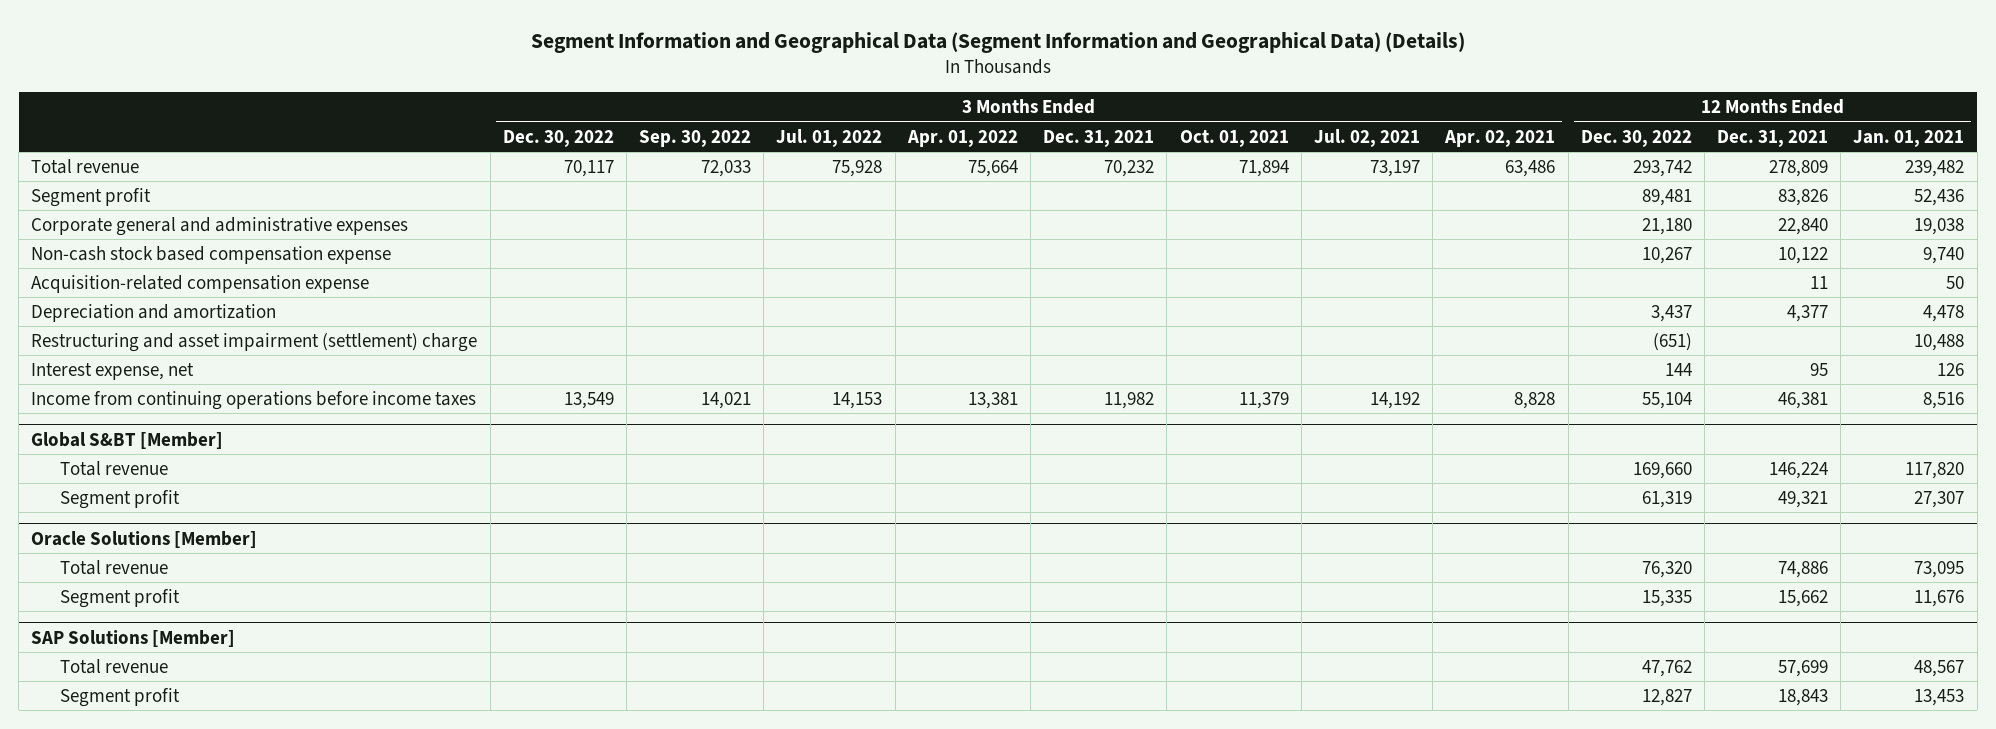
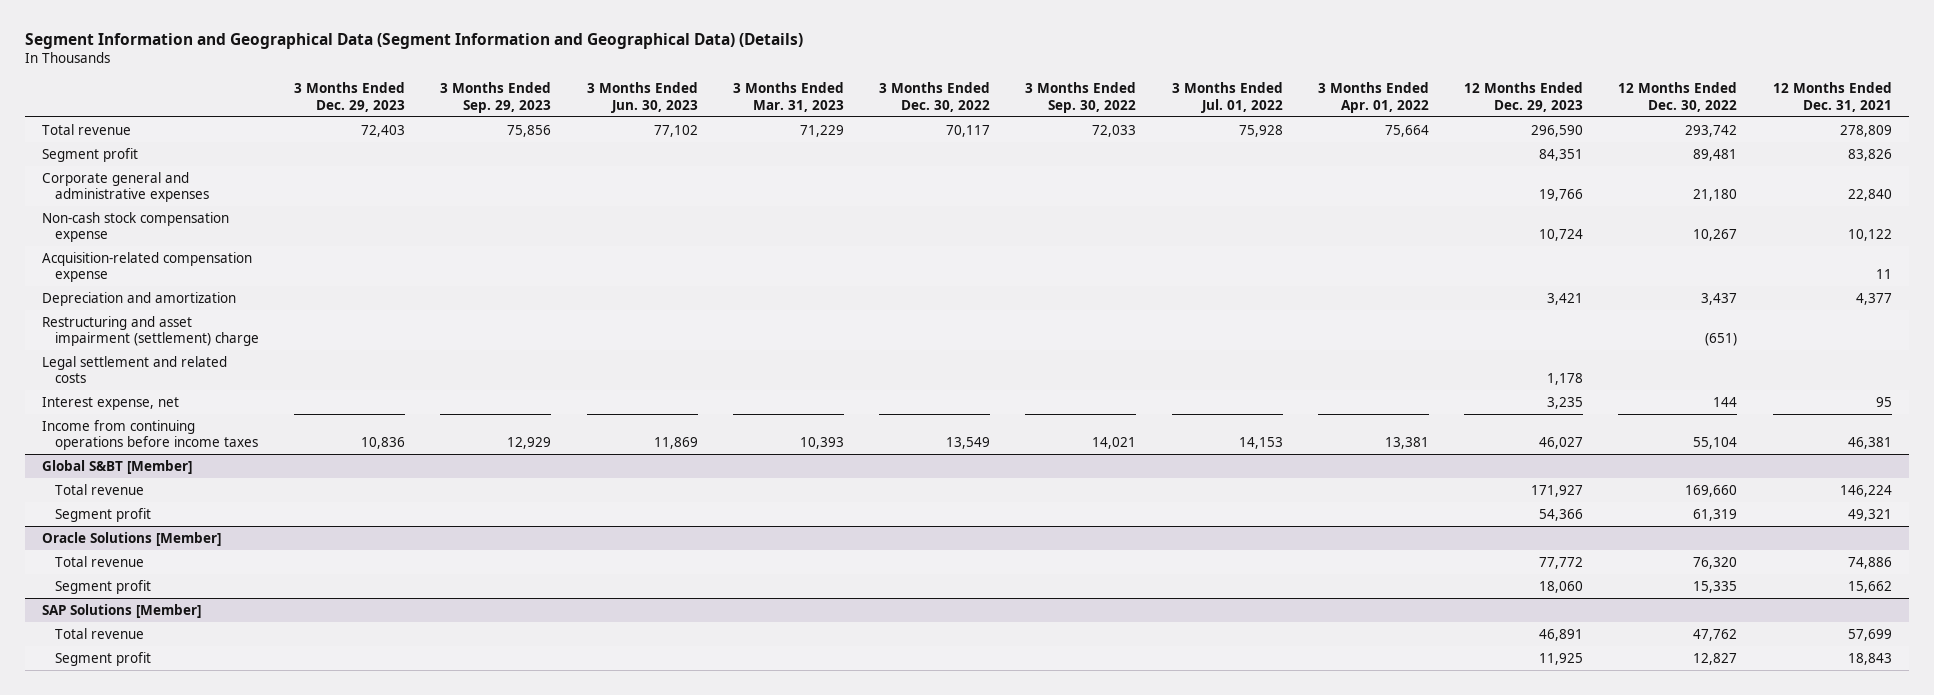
- | 3 Months Ended Dec. 30, 2022 | 3 Months Ended Sep. 30, 2022 | 3 Months Ended Jul. 01, 2022 | 3 Months Ended Apr. 01, 2022 | 3 Months Ended Dec. 31, 2021 | 3 Months Ended Oct. 01, 2021 | 3 Months Ended Jul. 02, 2021 | 3 Months Ended Apr. 02, 2021 | 12 Months Ended Dec. 30, 2022 | 12 Months Ended Dec. 31, 2021 | 12 Months Ended Jan. 01, 2021
+ | 3 Months Ended Dec. 29, 2023 | 3 Months Ended Sep. 29, 2023 | 3 Months Ended Jun. 30, 2023 | 3 Months Ended Mar. 31, 2023 | 3 Months Ended Dec. 30, 2022 | 3 Months Ended Sep. 30, 2022 | 3 Months Ended Jul. 01, 2022 | 3 Months Ended Apr. 01, 2022 | 12 Months Ended Dec. 29, 2023 | 12 Months Ended Dec. 30, 2022 | 12 Months Ended Dec. 31, 2021
- Non-cash stock based compensation expense | | | | | | | | | 10,267 | 10,122 | 9,740
+ Non-cash stock compensation expense | | | | | | | | | 10,724 | 10,267 | 10,122
+ Legal settlement and related costs | | | | | | | | | 1,178 | |

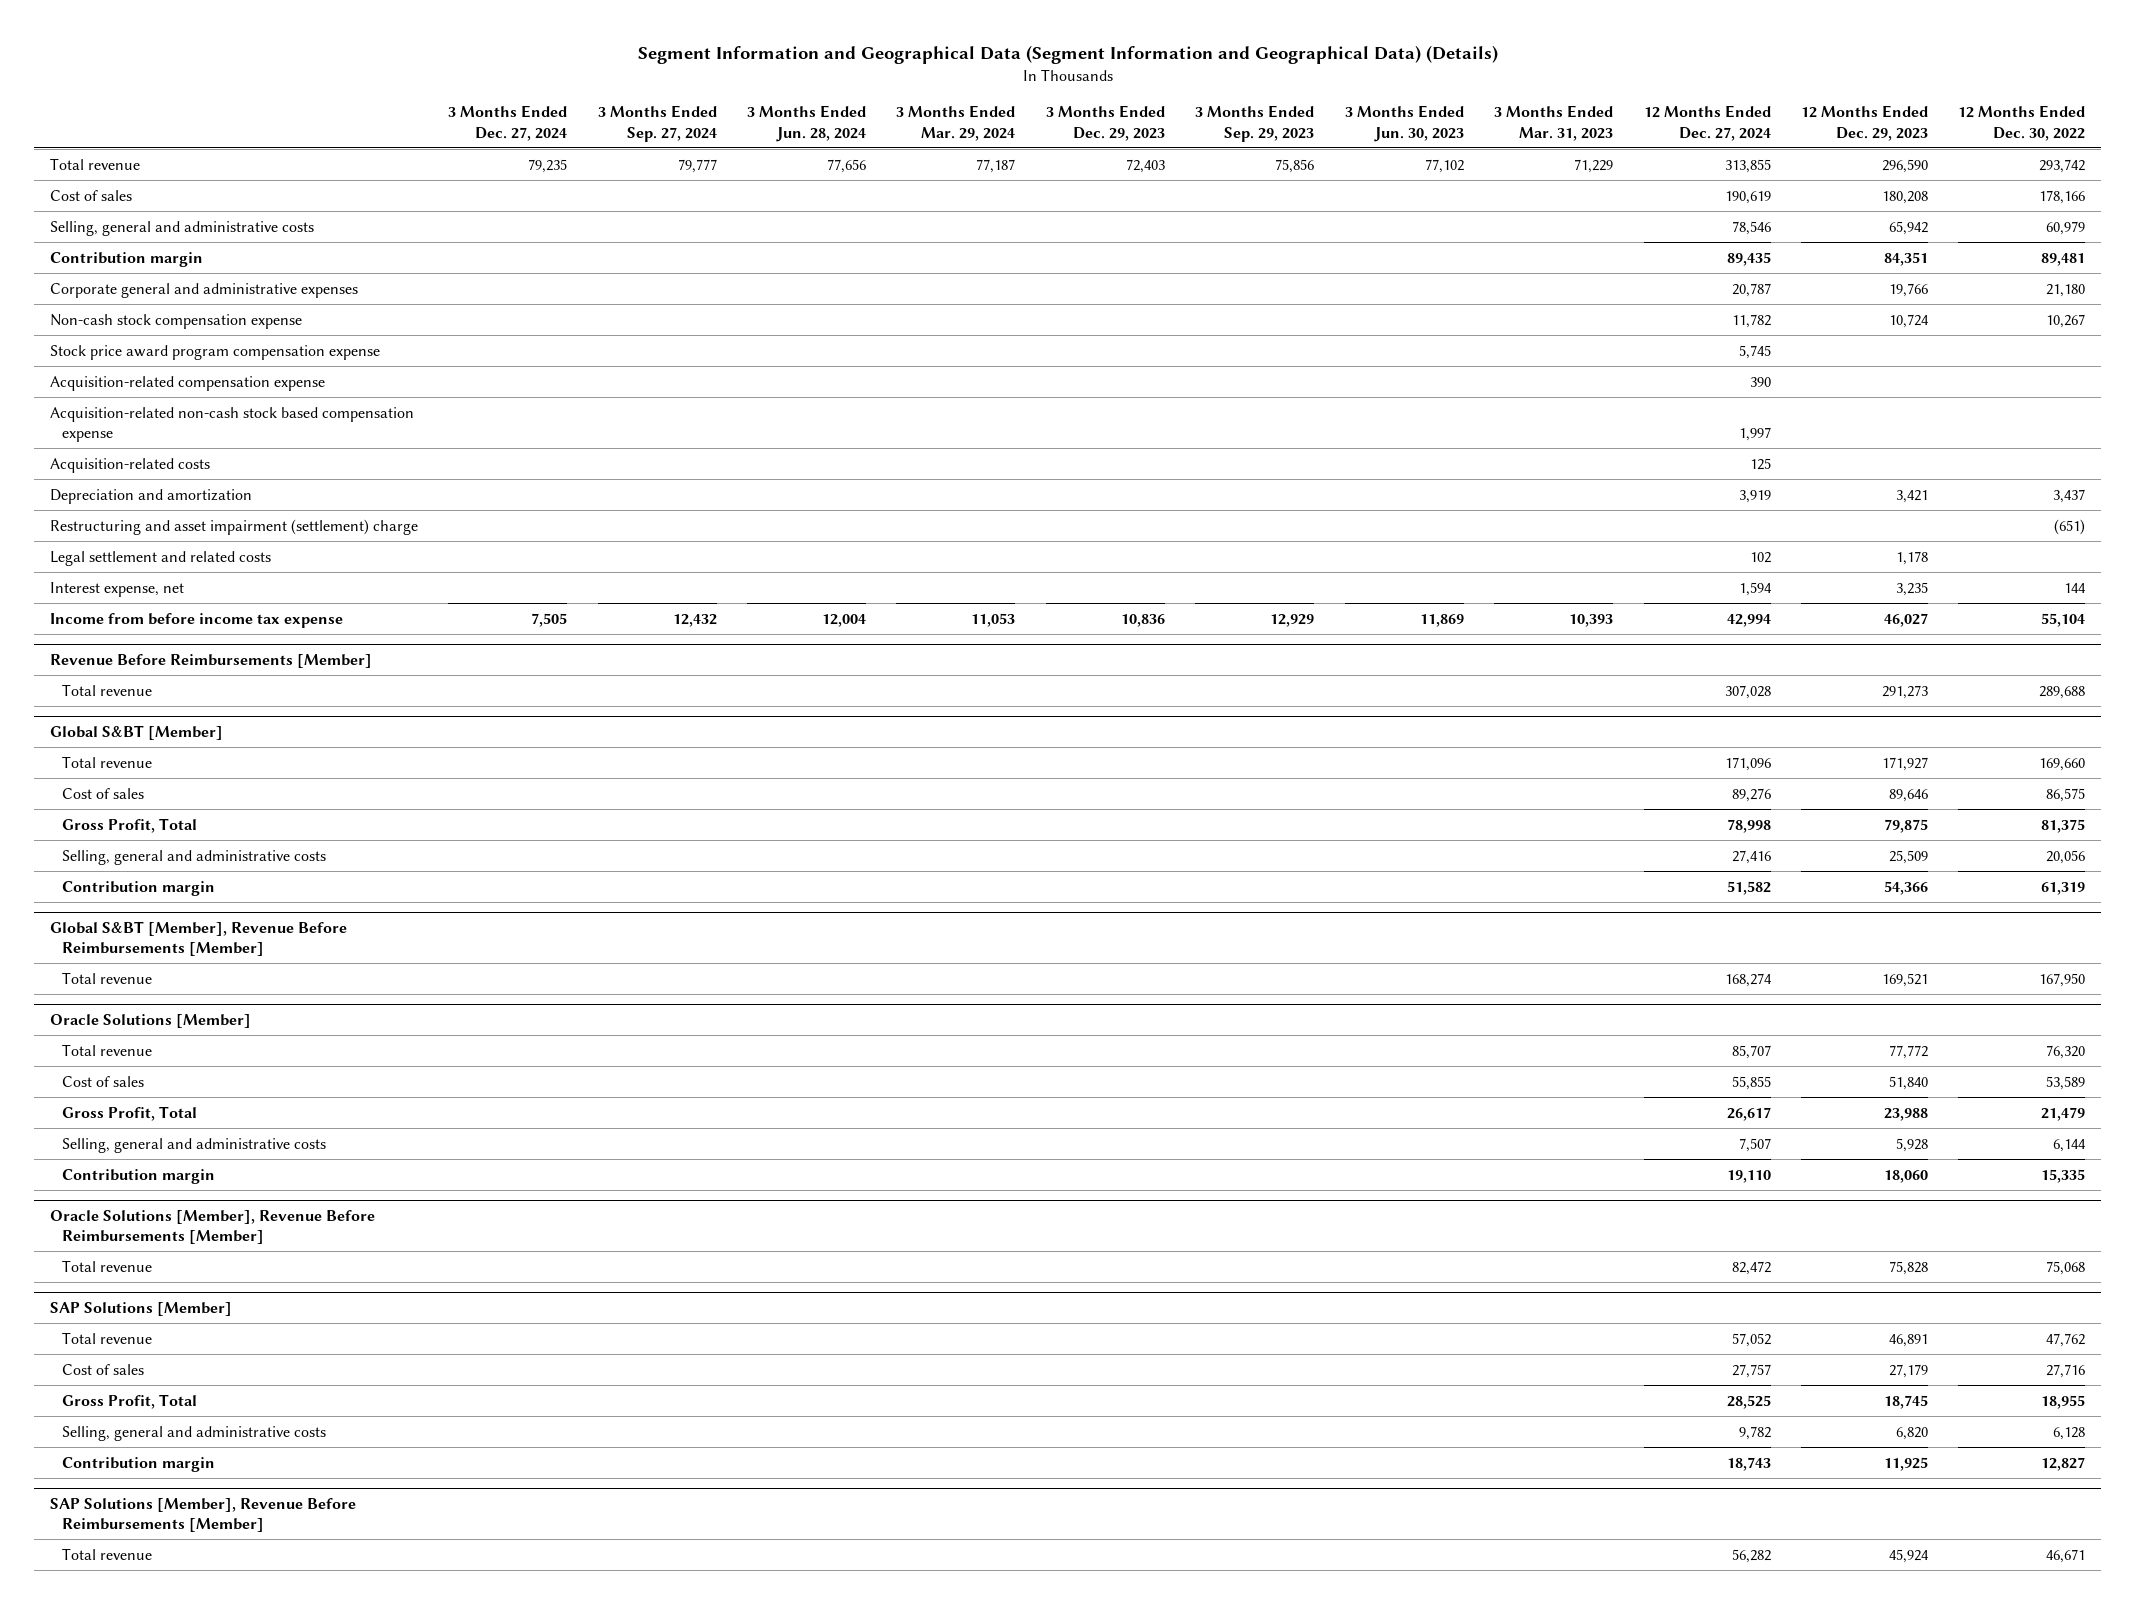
- | 3 Months Ended Dec. 29, 2023 | 3 Months Ended Sep. 29, 2023 | 3 Months Ended Jun. 30, 2023 | 3 Months Ended Mar. 31, 2023 | 3 Months Ended Dec. 30, 2022 | 3 Months Ended Sep. 30, 2022 | 3 Months Ended Jul. 01, 2022 | 3 Months Ended Apr. 01, 2022 | 12 Months Ended Dec. 29, 2023 | 12 Months Ended Dec. 30, 2022 | 12 Months Ended Dec. 31, 2021
+ | 3 Months Ended Dec. 27, 2024 | 3 Months Ended Sep. 27, 2024 | 3 Months Ended Jun. 28, 2024 | 3 Months Ended Mar. 29, 2024 | 3 Months Ended Dec. 29, 2023 | 3 Months Ended Sep. 29, 2023 | 3 Months Ended Jun. 30, 2023 | 3 Months Ended Mar. 31, 2023 | 12 Months Ended Dec. 27, 2024 | 12 Months Ended Dec. 29, 2023 | 12 Months Ended Dec. 30, 2022
- Segment profit | | | | | | | | | 84,351 | 89,481 | 83,826
+ Cost of sales | | | | | | | | | 190,619 | 180,208 | 178,166
+ Selling, general and administrative costs | | | | | | | | | 78,546 | 65,942 | 60,979
+ Contribution margin | | | | | | | | | 89,435 | 84,351 | 89,481
+ Stock price award program compensation expense | | | | | | | | | 5,745 | |
+ Acquisition-related non-cash stock based compensation expense | | | | | | | | | 1,997 | |
+ Acquisition-related costs | | | | | | | | | 125 | |
- Income from continuing operations before income taxes | 10,836 | 12,929 | 11,869 | 10,393 | 13,549 | 14,021 | 14,153 | 13,381 | 46,027 | 55,104 | 46,381
+ Income from before income tax expense | 7,505 | 12,432 | 12,004 | 11,053 | 10,836 | 12,929 | 11,869 | 10,393 | 42,994 | 46,027 | 55,104
+ Revenue Before Reimbursements [Member]
+ Total revenue | | | | | | | | | 307,028 | 291,273 | 289,688
@ Global S&BT [Member]
- Segment profit | | | | | | | | | 54,366 | 61,319 | 49,321
+ Cost of sales | | | | | | | | | 89,276 | 89,646 | 86,575
+ Gross Profit, Total | | | | | | | | | 78,998 | 79,875 | 81,375
+ Selling, general and administrative costs | | | | | | | | | 27,416 | 25,509 | 20,056
+ Contribution margin | | | | | | | | | 51,582 | 54,366 | 61,319
+ Global S&BT [Member], Revenue Before Reimbursements [Member]
+ Total revenue | | | | | | | | | 168,274 | 169,521 | 167,950
@ Oracle Solutions [Member]
- Segment profit | | | | | | | | | 18,060 | 15,335 | 15,662
+ Cost of sales | | | | | | | | | 55,855 | 51,840 | 53,589
+ Gross Profit, Total | | | | | | | | | 26,617 | 23,988 | 21,479
+ Selling, general and administrative costs | | | | | | | | | 7,507 | 5,928 | 6,144
+ Contribution margin | | | | | | | | | 19,110 | 18,060 | 15,335
+ Oracle Solutions [Member], Revenue Before Reimbursements [Member]
+ Total revenue | | | | | | | | | 82,472 | 75,828 | 75,068
@ SAP Solutions [Member]
- Segment profit | | | | | | | | | 11,925 | 12,827 | 18,843
+ Cost of sales | | | | | | | | | 27,757 | 27,179 | 27,716
+ Gross Profit, Total | | | | | | | | | 28,525 | 18,745 | 18,955
+ Selling, general and administrative costs | | | | | | | | | 9,782 | 6,820 | 6,128
+ Contribution margin | | | | | | | | | 18,743 | 11,925 | 12,827
+ SAP Solutions [Member], Revenue Before Reimbursements [Member]
+ Total revenue | | | | | | | | | 56,282 | 45,924 | 46,671

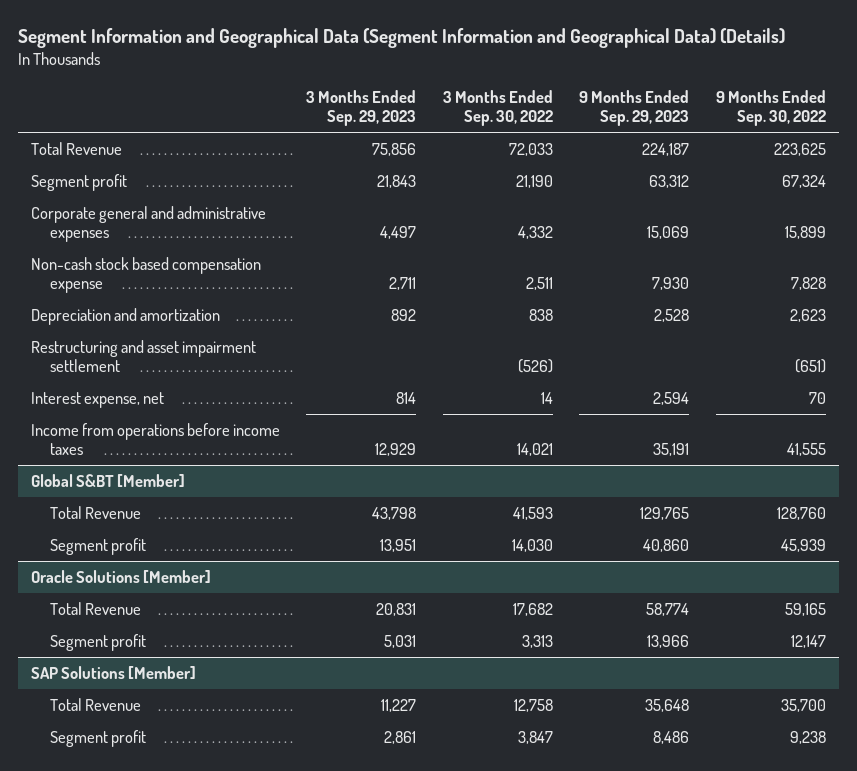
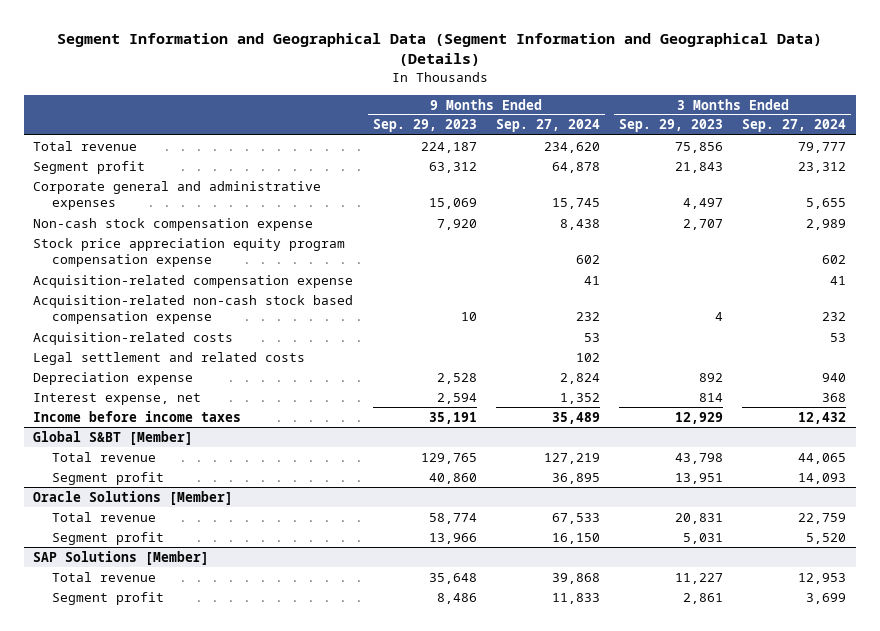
- | 3 Months Ended Sep. 29, 2023 | 3 Months Ended Sep. 30, 2022 | 9 Months Ended Sep. 29, 2023 | 9 Months Ended Sep. 30, 2022
+ | 9 Months Ended Sep. 29, 2023 | 9 Months Ended Sep. 27, 2024 | 3 Months Ended Sep. 29, 2023 | 3 Months Ended Sep. 27, 2024
- Total Revenue | 75,856 | 72,033 | 224,187 | 223,625
+ Total revenue | 224,187 | 234,620 | 75,856 | 79,777
- Non-cash stock based compensation expense | 2,711 | 2,511 | 7,930 | 7,828
- Depreciation and amortization | 892 | 838 | 2,528 | 2,623
- Restructuring and asset impairment settlement | | (526) | | (651)
+ Non-cash stock compensation expense | 7,920 | 8,438 | 2,707 | 2,989
+ Stock price appreciation equity program compensation expense | | 602 | | 602
+ Acquisition-related compensation expense | | 41 | | 41
+ Acquisition-related non-cash stock based compensation expense | 10 | 232 | 4 | 232
+ Acquisition-related costs | | 53 | | 53
+ Legal settlement and related costs | | 102 | |
+ Depreciation expense | 2,528 | 2,824 | 892 | 940
- Income from operations before income taxes | 12,929 | 14,021 | 35,191 | 41,555
+ Income before income taxes | 35,191 | 35,489 | 12,929 | 12,432
@ Global S&BT [Member]
- Total Revenue | 43,798 | 41,593 | 129,765 | 128,760
+ Total revenue | 129,765 | 127,219 | 43,798 | 44,065
@ Oracle Solutions [Member]
- Total Revenue | 20,831 | 17,682 | 58,774 | 59,165
+ Total revenue | 58,774 | 67,533 | 20,831 | 22,759
@ SAP Solutions [Member]
- Total Revenue | 11,227 | 12,758 | 35,648 | 35,700
+ Total revenue | 35,648 | 39,868 | 11,227 | 12,953

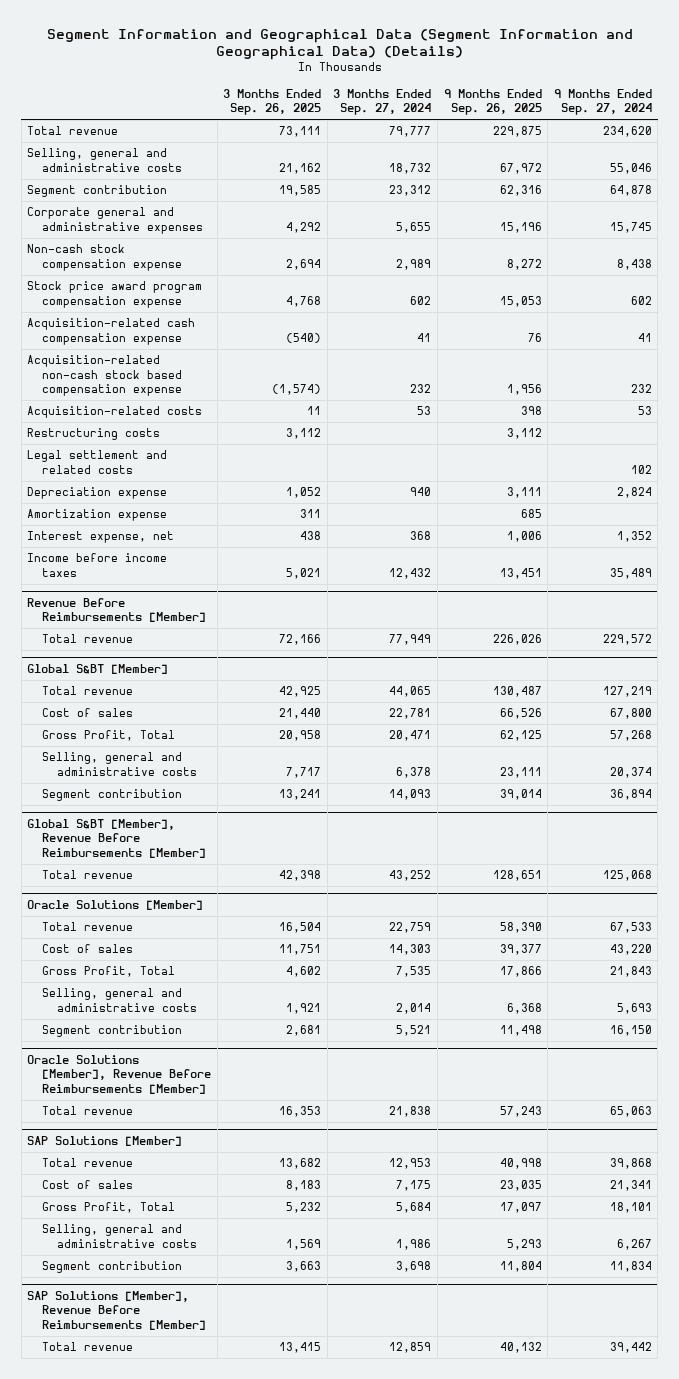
- | 9 Months Ended Sep. 29, 2023 | 9 Months Ended Sep. 27, 2024 | 3 Months Ended Sep. 29, 2023 | 3 Months Ended Sep. 27, 2024
+ | 3 Months Ended Sep. 26, 2025 | 3 Months Ended Sep. 27, 2024 | 9 Months Ended Sep. 26, 2025 | 9 Months Ended Sep. 27, 2024
- Segment profit | 63,312 | 64,878 | 21,843 | 23,312
+ Selling, general and administrative costs | 21,162 | 18,732 | 67,972 | 55,046
+ Segment contribution | 19,585 | 23,312 | 62,316 | 64,878
- Stock price appreciation equity program compensation expense | | 602 | | 602
- Acquisition-related compensation expense | | 41 | | 41
+ Stock price award program compensation expense | 4,768 | 602 | 15,053 | 602
+ Acquisition-related cash compensation expense | (540) | 41 | 76 | 41
+ Restructuring costs | 3,112 | | 3,112 |
+ Amortization expense | 311 | | 685 |
+ Revenue Before Reimbursements [Member]
+ Total revenue | 72,166 | 77,949 | 226,026 | 229,572
@ Global S&BT [Member]
- Segment profit | 40,860 | 36,895 | 13,951 | 14,093
+ Cost of sales | 21,440 | 22,781 | 66,526 | 67,800
+ Gross Profit, Total | 20,958 | 20,471 | 62,125 | 57,268
+ Selling, general and administrative costs | 7,717 | 6,378 | 23,111 | 20,374
+ Segment contribution | 13,241 | 14,093 | 39,014 | 36,894
+ Global S&BT [Member], Revenue Before Reimbursements [Member]
+ Total revenue | 42,398 | 43,252 | 128,651 | 125,068
@ Oracle Solutions [Member]
- Segment profit | 13,966 | 16,150 | 5,031 | 5,520
+ Cost of sales | 11,751 | 14,303 | 39,377 | 43,220
+ Gross Profit, Total | 4,602 | 7,535 | 17,866 | 21,843
+ Selling, general and administrative costs | 1,921 | 2,014 | 6,368 | 5,693
+ Segment contribution | 2,681 | 5,521 | 11,498 | 16,150
+ Oracle Solutions [Member], Revenue Before Reimbursements [Member]
+ Total revenue | 16,353 | 21,838 | 57,243 | 65,063
@ SAP Solutions [Member]
- Segment profit | 8,486 | 11,833 | 2,861 | 3,699
+ Cost of sales | 8,183 | 7,175 | 23,035 | 21,341
+ Gross Profit, Total | 5,232 | 5,684 | 17,097 | 18,101
+ Selling, general and administrative costs | 1,569 | 1,986 | 5,293 | 6,267
+ Segment contribution | 3,663 | 3,698 | 11,804 | 11,834
+ SAP Solutions [Member], Revenue Before Reimbursements [Member]
+ Total revenue | 13,415 | 12,859 | 40,132 | 39,442

